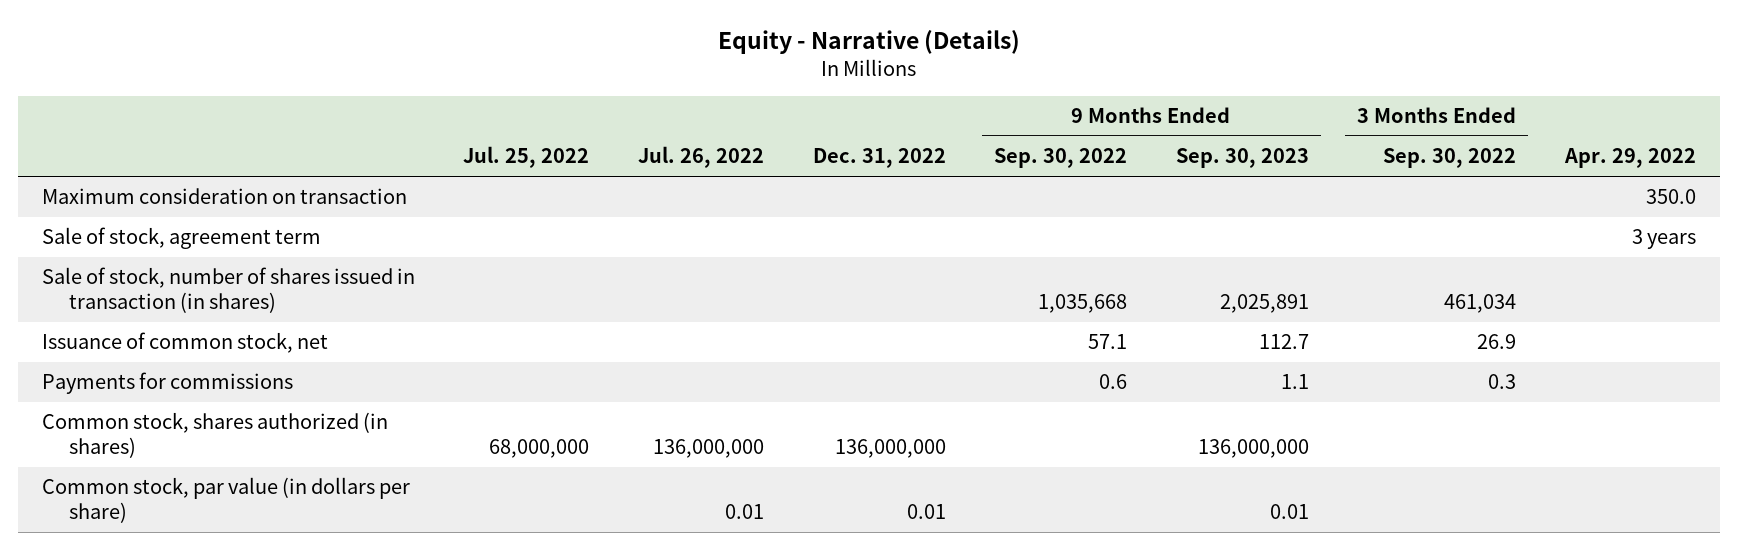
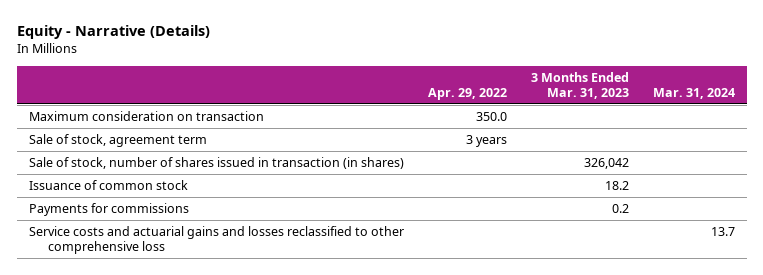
- | Jul. 25, 2022 | Jul. 26, 2022 | Dec. 31, 2022 | 9 Months Ended Sep. 30, 2022 | 9 Months Ended Sep. 30, 2023 | 3 Months Ended Sep. 30, 2022 | Apr. 29, 2022
+ | Apr. 29, 2022 | 3 Months Ended Mar. 31, 2023 | Mar. 31, 2024
- Issuance of common stock, net | | | | 57.1 | 112.7 | 26.9 |
+ Issuance of common stock | | 18.2 |
- Common stock, shares authorized (in shares) | 68,000,000 | 136,000,000 | 136,000,000 | | 136,000,000 | |
- Common stock, par value (in dollars per share) | | 0.01 | 0.01 | | 0.01 | |
+ Service costs and actuarial gains and losses reclassified to other comprehensive loss | | | 13.7

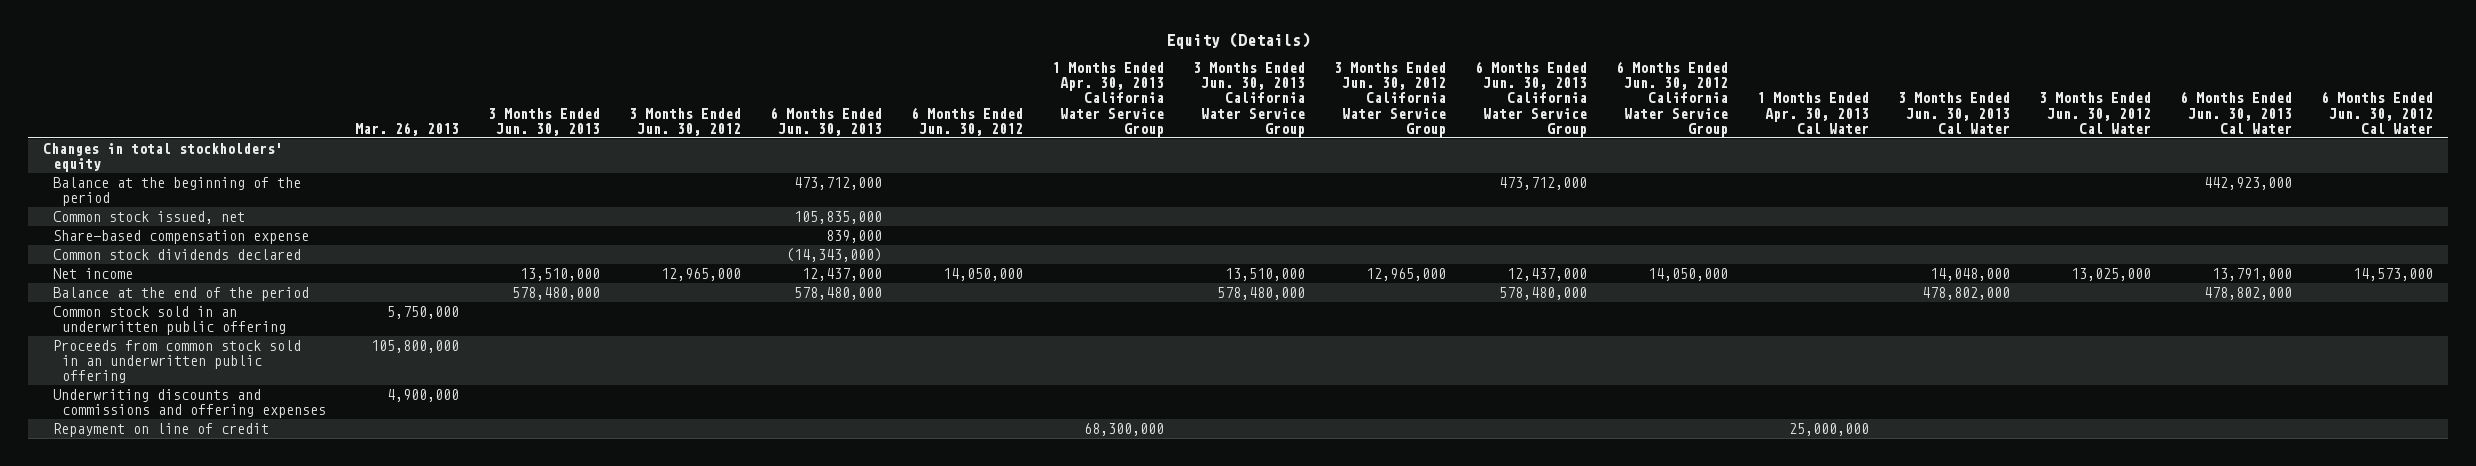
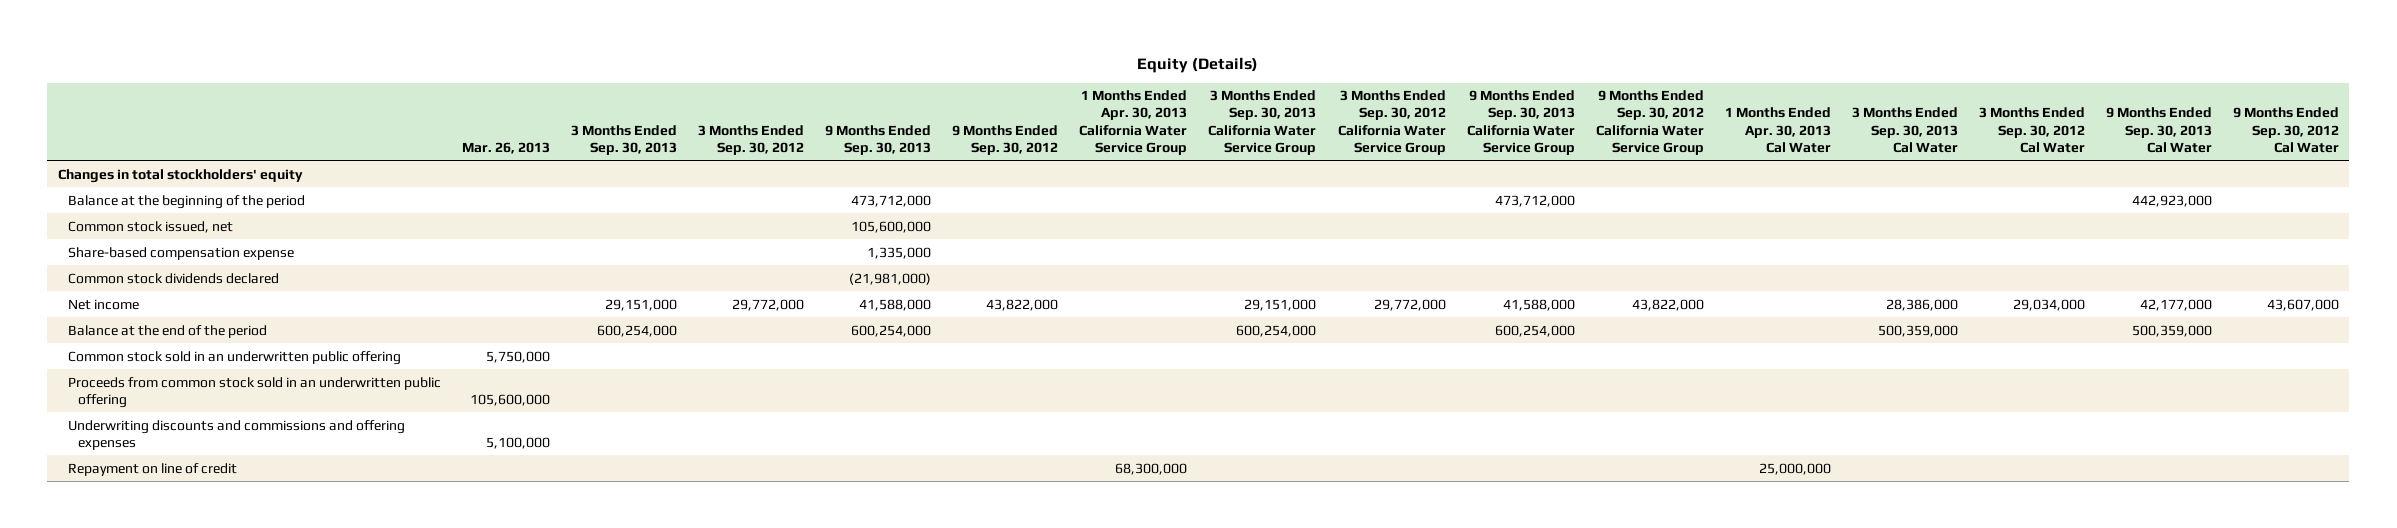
- | Mar. 26, 2013 | 3 Months Ended Jun. 30, 2013 | 3 Months Ended Jun. 30, 2012 | 6 Months Ended Jun. 30, 2013 | 6 Months Ended Jun. 30, 2012 | 1 Months Ended Apr. 30, 2013 California Water Service Group | 3 Months Ended Jun. 30, 2013 California Water Service Group | 3 Months Ended Jun. 30, 2012 California Water Service Group | 6 Months Ended Jun. 30, 2013 California Water Service Group | 6 Months Ended Jun. 30, 2012 California Water Service Group | 1 Months Ended Apr. 30, 2013 Cal Water | 3 Months Ended Jun. 30, 2013 Cal Water | 3 Months Ended Jun. 30, 2012 Cal Water | 6 Months Ended Jun. 30, 2013 Cal Water | 6 Months Ended Jun. 30, 2012 Cal Water
+ | Mar. 26, 2013 | 3 Months Ended Sep. 30, 2013 | 3 Months Ended Sep. 30, 2012 | 9 Months Ended Sep. 30, 2013 | 9 Months Ended Sep. 30, 2012 | 1 Months Ended Apr. 30, 2013 California Water Service Group | 3 Months Ended Sep. 30, 2013 California Water Service Group | 3 Months Ended Sep. 30, 2012 California Water Service Group | 9 Months Ended Sep. 30, 2013 California Water Service Group | 9 Months Ended Sep. 30, 2012 California Water Service Group | 1 Months Ended Apr. 30, 2013 Cal Water | 3 Months Ended Sep. 30, 2013 Cal Water | 3 Months Ended Sep. 30, 2012 Cal Water | 9 Months Ended Sep. 30, 2013 Cal Water | 9 Months Ended Sep. 30, 2012 Cal Water
- Proceeds from common stock sold in an underwritten public offering | 105,800,000 | | | | | | | | | | | | | |
- Underwriting discounts and commissions and offering expenses | 4,900,000 | | | | | | | | | | | | | |
+ Proceeds from common stock sold in an underwritten public offering | 105,600,000 | | | | | | | | | | | | | |
+ Underwriting discounts and commissions and offering expenses | 5,100,000 | | | | | | | | | | | | | |

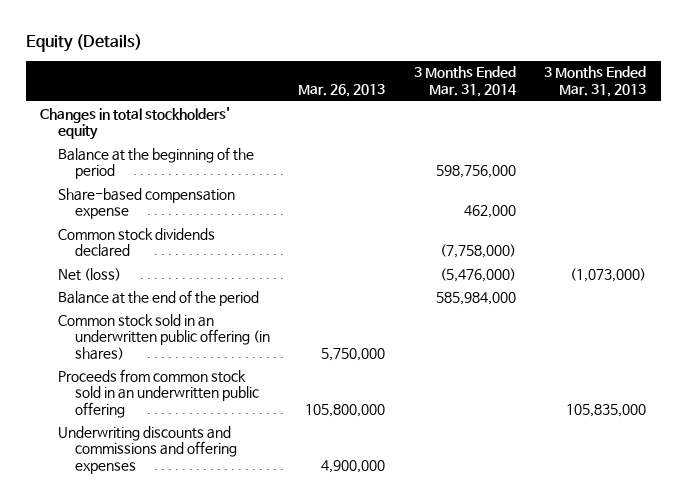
- | Mar. 26, 2013 | 3 Months Ended Sep. 30, 2013 | 3 Months Ended Sep. 30, 2012 | 9 Months Ended Sep. 30, 2013 | 9 Months Ended Sep. 30, 2012 | 1 Months Ended Apr. 30, 2013 California Water Service Group | 3 Months Ended Sep. 30, 2013 California Water Service Group | 3 Months Ended Sep. 30, 2012 California Water Service Group | 9 Months Ended Sep. 30, 2013 California Water Service Group | 9 Months Ended Sep. 30, 2012 California Water Service Group | 1 Months Ended Apr. 30, 2013 Cal Water | 3 Months Ended Sep. 30, 2013 Cal Water | 3 Months Ended Sep. 30, 2012 Cal Water | 9 Months Ended Sep. 30, 2013 Cal Water | 9 Months Ended Sep. 30, 2012 Cal Water
+ | Mar. 26, 2013 | 3 Months Ended Mar. 31, 2014 | 3 Months Ended Mar. 31, 2013
- Common stock issued, net | | | | 105,600,000 | | | | | | | | | | |
- Net income | | 29,151,000 | 29,772,000 | 41,588,000 | 43,822,000 | | 29,151,000 | 29,772,000 | 41,588,000 | 43,822,000 | | 28,386,000 | 29,034,000 | 42,177,000 | 43,607,000
+ Net (loss) | | (5,476,000) | (1,073,000)
- Common stock sold in an underwritten public offering | 5,750,000 | | | | | | | | | | | | | |
- Proceeds from common stock sold in an underwritten public offering | 105,600,000 | | | | | | | | | | | | | |
- Underwriting discounts and commissions and offering expenses | 5,100,000 | | | | | | | | | | | | | |
- Repayment on line of credit | | | | | | 68,300,000 | | | | | 25,000,000 | | | |
+ Common stock sold in an underwritten public offering (in shares) | 5,750,000 | |
+ Proceeds from common stock sold in an underwritten public offering | 105,800,000 | | 105,835,000
+ Underwriting discounts and commissions and offering expenses | 4,900,000 | |

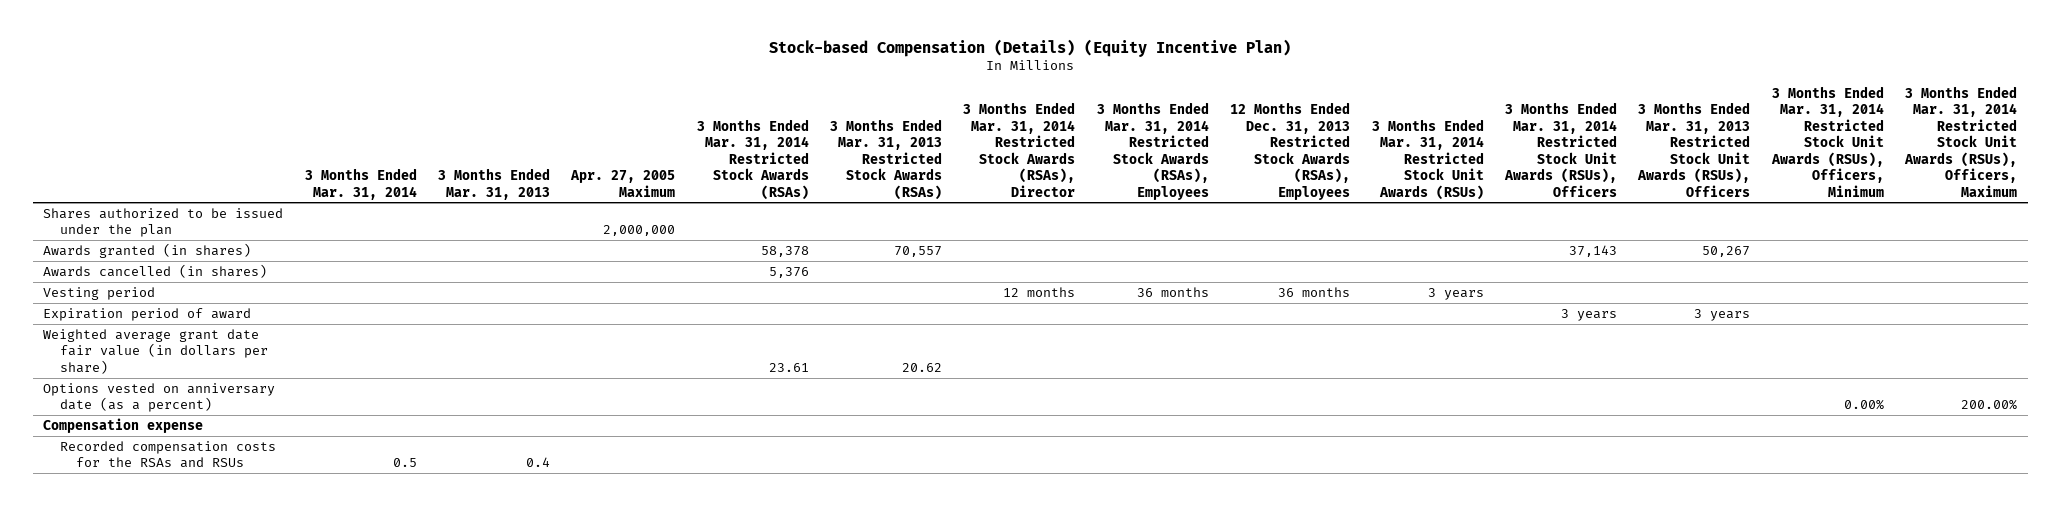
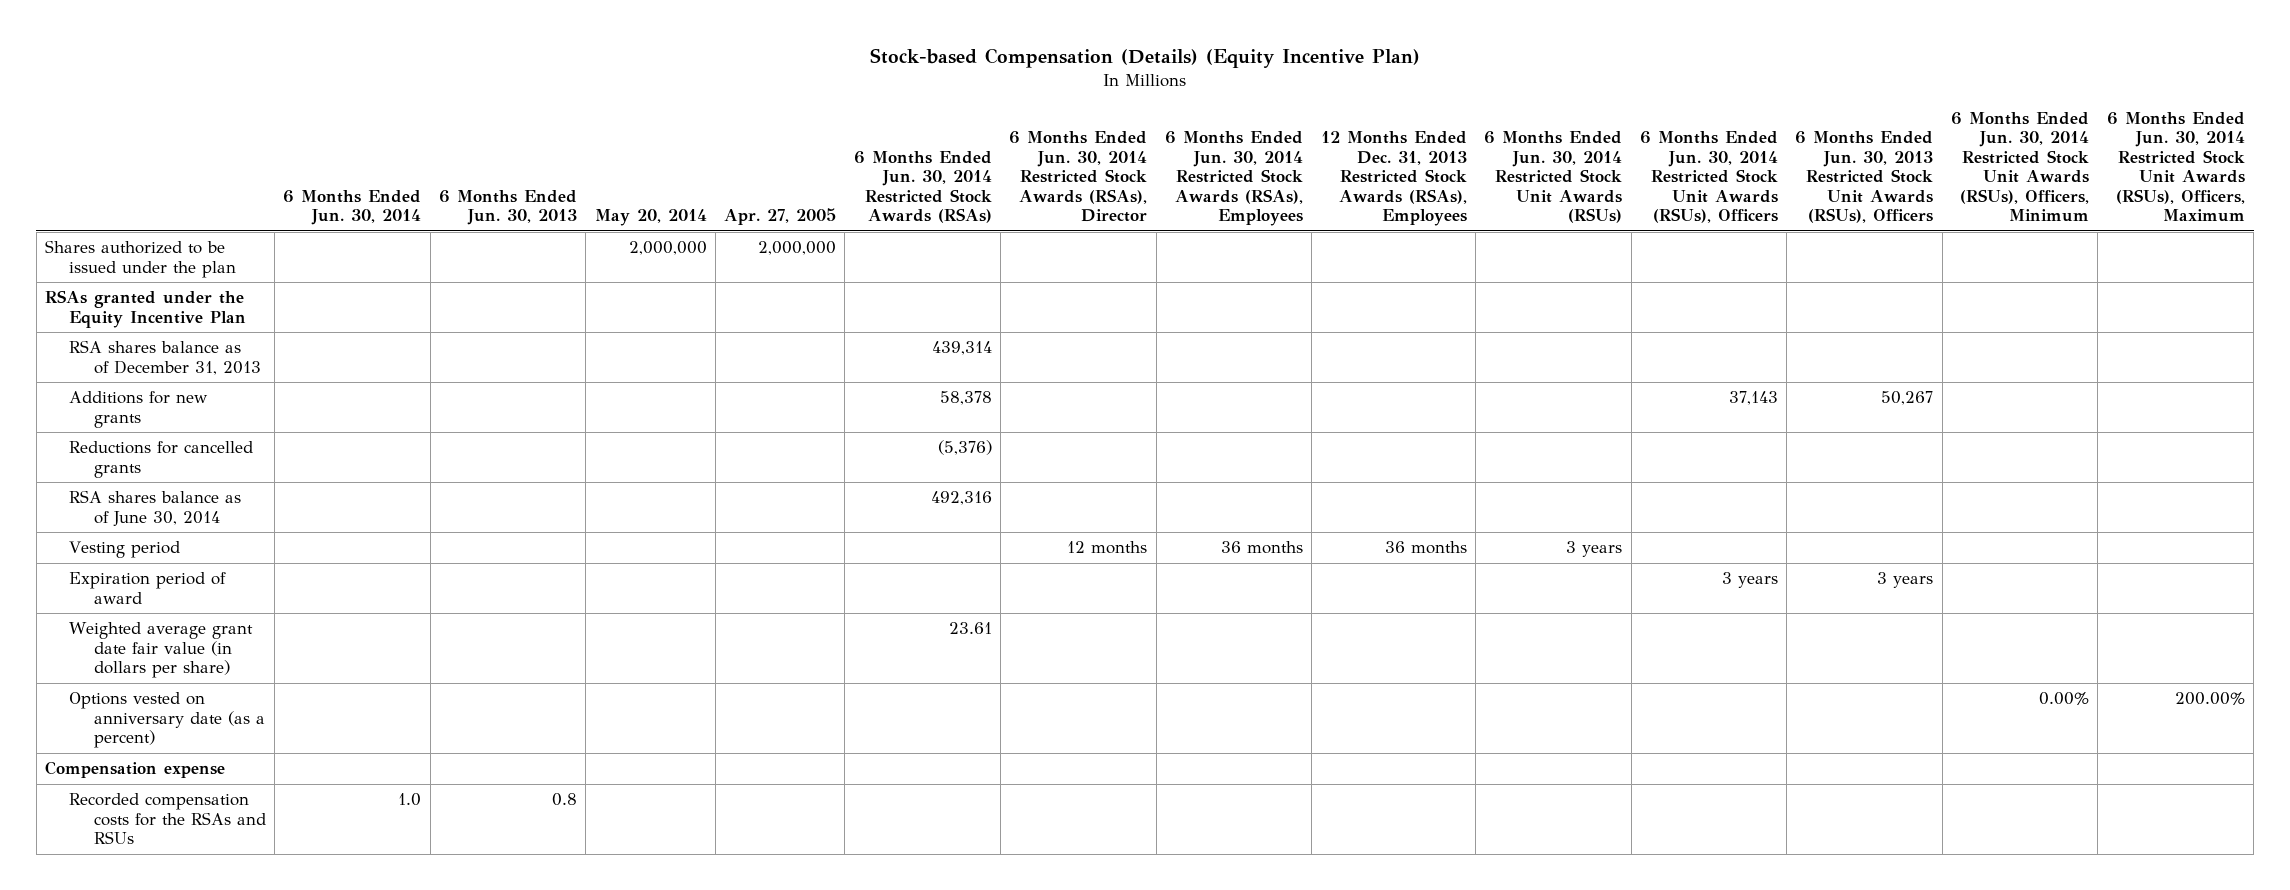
- | 3 Months Ended Mar. 31, 2014 | 3 Months Ended Mar. 31, 2013 | Apr. 27, 2005 Maximum | 3 Months Ended Mar. 31, 2014 Restricted Stock Awards (RSAs) | 3 Months Ended Mar. 31, 2013 Restricted Stock Awards (RSAs) | 3 Months Ended Mar. 31, 2014 Restricted Stock Awards (RSAs), Director | 3 Months Ended Mar. 31, 2014 Restricted Stock Awards (RSAs), Employees | 12 Months Ended Dec. 31, 2013 Restricted Stock Awards (RSAs), Employees | 3 Months Ended Mar. 31, 2014 Restricted Stock Unit Awards (RSUs) | 3 Months Ended Mar. 31, 2014 Restricted Stock Unit Awards (RSUs), Officers | 3 Months Ended Mar. 31, 2013 Restricted Stock Unit Awards (RSUs), Officers | 3 Months Ended Mar. 31, 2014 Restricted Stock Unit Awards (RSUs), Officers, Minimum | 3 Months Ended Mar. 31, 2014 Restricted Stock Unit Awards (RSUs), Officers, Maximum
+ | 6 Months Ended Jun. 30, 2014 | 6 Months Ended Jun. 30, 2013 | May 20, 2014 | Apr. 27, 2005 | 6 Months Ended Jun. 30, 2014 Restricted Stock Awards (RSAs) | 6 Months Ended Jun. 30, 2014 Restricted Stock Awards (RSAs), Director | 6 Months Ended Jun. 30, 2014 Restricted Stock Awards (RSAs), Employees | 12 Months Ended Dec. 31, 2013 Restricted Stock Awards (RSAs), Employees | 6 Months Ended Jun. 30, 2014 Restricted Stock Unit Awards (RSUs) | 6 Months Ended Jun. 30, 2014 Restricted Stock Unit Awards (RSUs), Officers | 6 Months Ended Jun. 30, 2013 Restricted Stock Unit Awards (RSUs), Officers | 6 Months Ended Jun. 30, 2014 Restricted Stock Unit Awards (RSUs), Officers, Minimum | 6 Months Ended Jun. 30, 2014 Restricted Stock Unit Awards (RSUs), Officers, Maximum
- Awards granted (in shares) | | | | 58,378 | 70,557 | | | | | 37,143 | 50,267 | |
- Awards cancelled (in shares) | | | | 5,376 | | | | | | | | |
+ RSAs granted under the Equity Incentive Plan
+ RSA shares balance as of December 31, 2013 | | | | | 439,314 | | | | | | | |
+ Additions for new grants | | | | | 58,378 | | | | | 37,143 | 50,267 | |
+ Reductions for cancelled grants | | | | | (5,376) | | | | | | | |
+ RSA shares balance as of June 30, 2014 | | | | | 492,316 | | | | | | | |

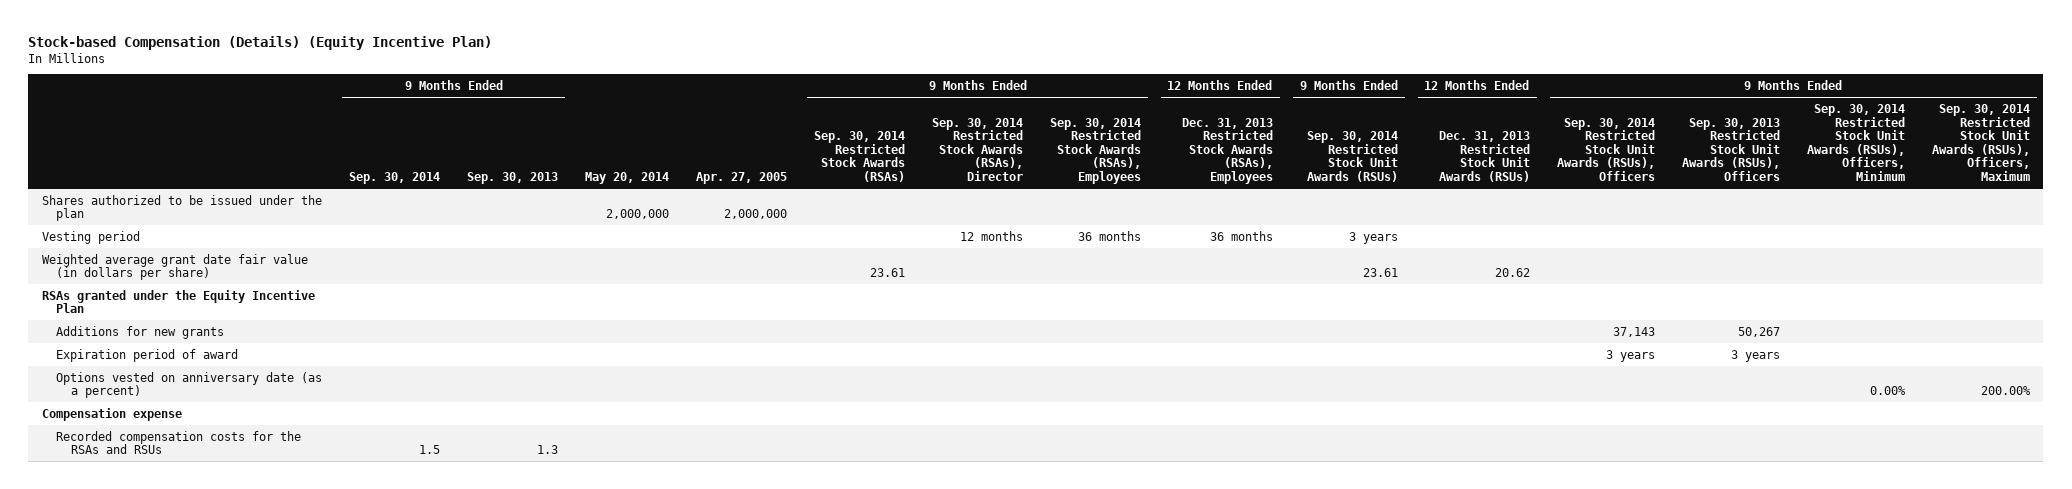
- | 6 Months Ended Jun. 30, 2014 | 6 Months Ended Jun. 30, 2013 | May 20, 2014 | Apr. 27, 2005 | 6 Months Ended Jun. 30, 2014 Restricted Stock Awards (RSAs) | 6 Months Ended Jun. 30, 2014 Restricted Stock Awards (RSAs), Director | 6 Months Ended Jun. 30, 2014 Restricted Stock Awards (RSAs), Employees | 12 Months Ended Dec. 31, 2013 Restricted Stock Awards (RSAs), Employees | 6 Months Ended Jun. 30, 2014 Restricted Stock Unit Awards (RSUs) | 6 Months Ended Jun. 30, 2014 Restricted Stock Unit Awards (RSUs), Officers | 6 Months Ended Jun. 30, 2013 Restricted Stock Unit Awards (RSUs), Officers | 6 Months Ended Jun. 30, 2014 Restricted Stock Unit Awards (RSUs), Officers, Minimum | 6 Months Ended Jun. 30, 2014 Restricted Stock Unit Awards (RSUs), Officers, Maximum
+ | 9 Months Ended Sep. 30, 2014 | 9 Months Ended Sep. 30, 2013 | May 20, 2014 | Apr. 27, 2005 | 9 Months Ended Sep. 30, 2014 Restricted Stock Awards (RSAs) | 9 Months Ended Sep. 30, 2014 Restricted Stock Awards (RSAs), Director | 9 Months Ended Sep. 30, 2014 Restricted Stock Awards (RSAs), Employees | 12 Months Ended Dec. 31, 2013 Restricted Stock Awards (RSAs), Employees | 9 Months Ended Sep. 30, 2014 Restricted Stock Unit Awards (RSUs) | 12 Months Ended Dec. 31, 2013 Restricted Stock Unit Awards (RSUs) | 9 Months Ended Sep. 30, 2014 Restricted Stock Unit Awards (RSUs), Officers | 9 Months Ended Sep. 30, 2013 Restricted Stock Unit Awards (RSUs), Officers | 9 Months Ended Sep. 30, 2014 Restricted Stock Unit Awards (RSUs), Officers, Minimum | 9 Months Ended Sep. 30, 2014 Restricted Stock Unit Awards (RSUs), Officers, Maximum
moved up: Vesting period | | | | | | 12 months | 36 months | 36 months | 3 years | | | | |
moved up: Weighted average grant date fair value (in dollars per share) | | | | | 23.61 | | | | 23.61 | 20.62 | | | |
- RSA shares balance as of December 31, 2013 | | | | | 439,314 | | | | | | | |
- Reductions for cancelled grants | | | | | (5,376) | | | | | | | |
- RSA shares balance as of June 30, 2014 | | | | | 492,316 | | | | | | | |

